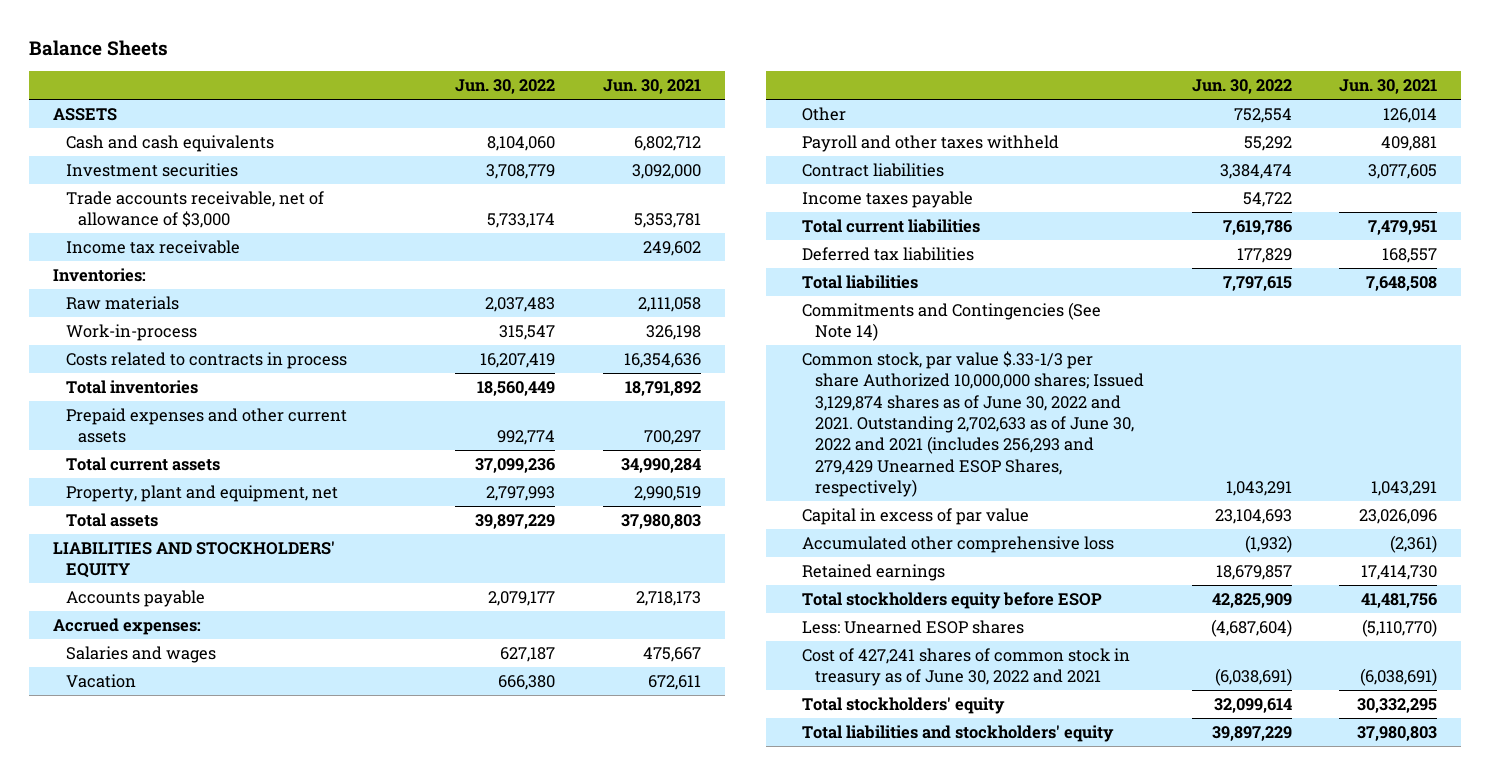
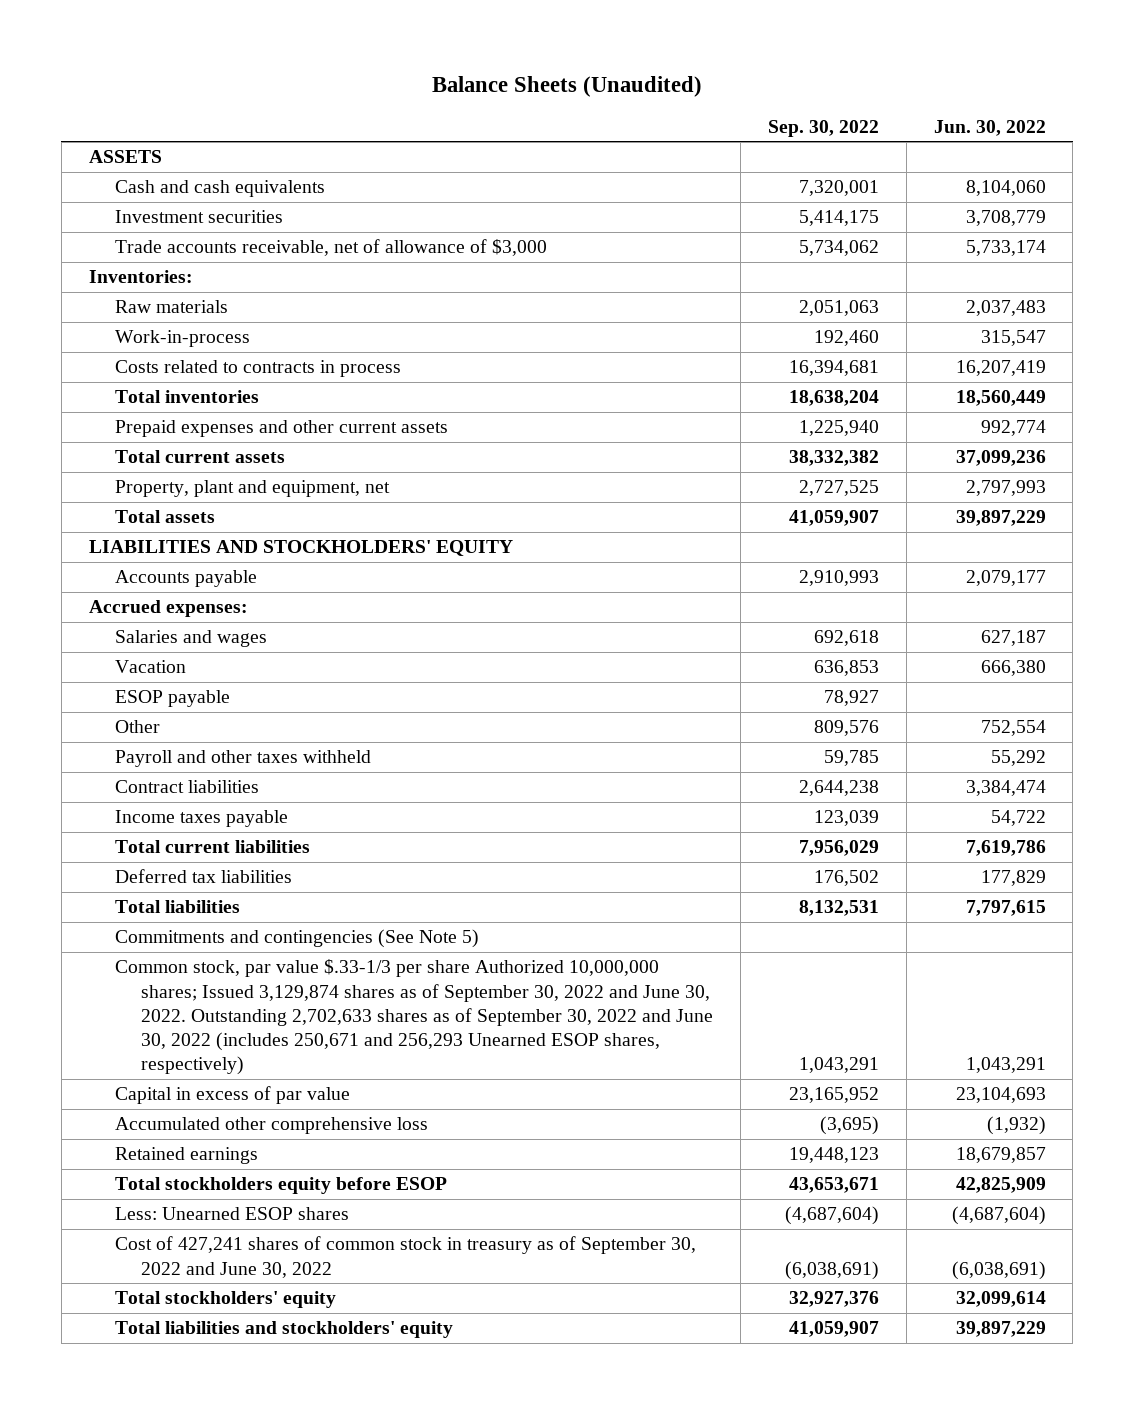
- Balance Sheets
+ Balance Sheets (Unaudited)
- | Jun. 30, 2022 | Jun. 30, 2021
+ | Sep. 30, 2022 | Jun. 30, 2022
- Income tax receivable | | 249,602
+ ESOP payable | 78,927 |
- Commitments and Contingencies (See Note 14)
- Common stock, par value $.33-1/3 per share Authorized 10,000,000 shares; Issued 3,129,874 shares as of June 30, 2022 and 2021. Outstanding 2,702,633 as of June 30, 2022 and 2021 (includes 256,293 and 279,429 Unearned ESOP Shares, respectively) | 1,043,291 | 1,043,291
+ Commitments and contingencies (See Note 5)
+ Common stock, par value $.33-1/3 per share Authorized 10,000,000 shares; Issued 3,129,874 shares as of September 30, 2022 and June 30, 2022. Outstanding 2,702,633 shares as of September 30, 2022 and June 30, 2022 (includes 250,671 and 256,293 Unearned ESOP shares, respectively) | 1,043,291 | 1,043,291
- Cost of 427,241 shares of common stock in treasury as of June 30, 2022 and 2021 | (6,038,691) | (6,038,691)
+ Cost of 427,241 shares of common stock in treasury as of September 30, 2022 and June 30, 2022 | (6,038,691) | (6,038,691)

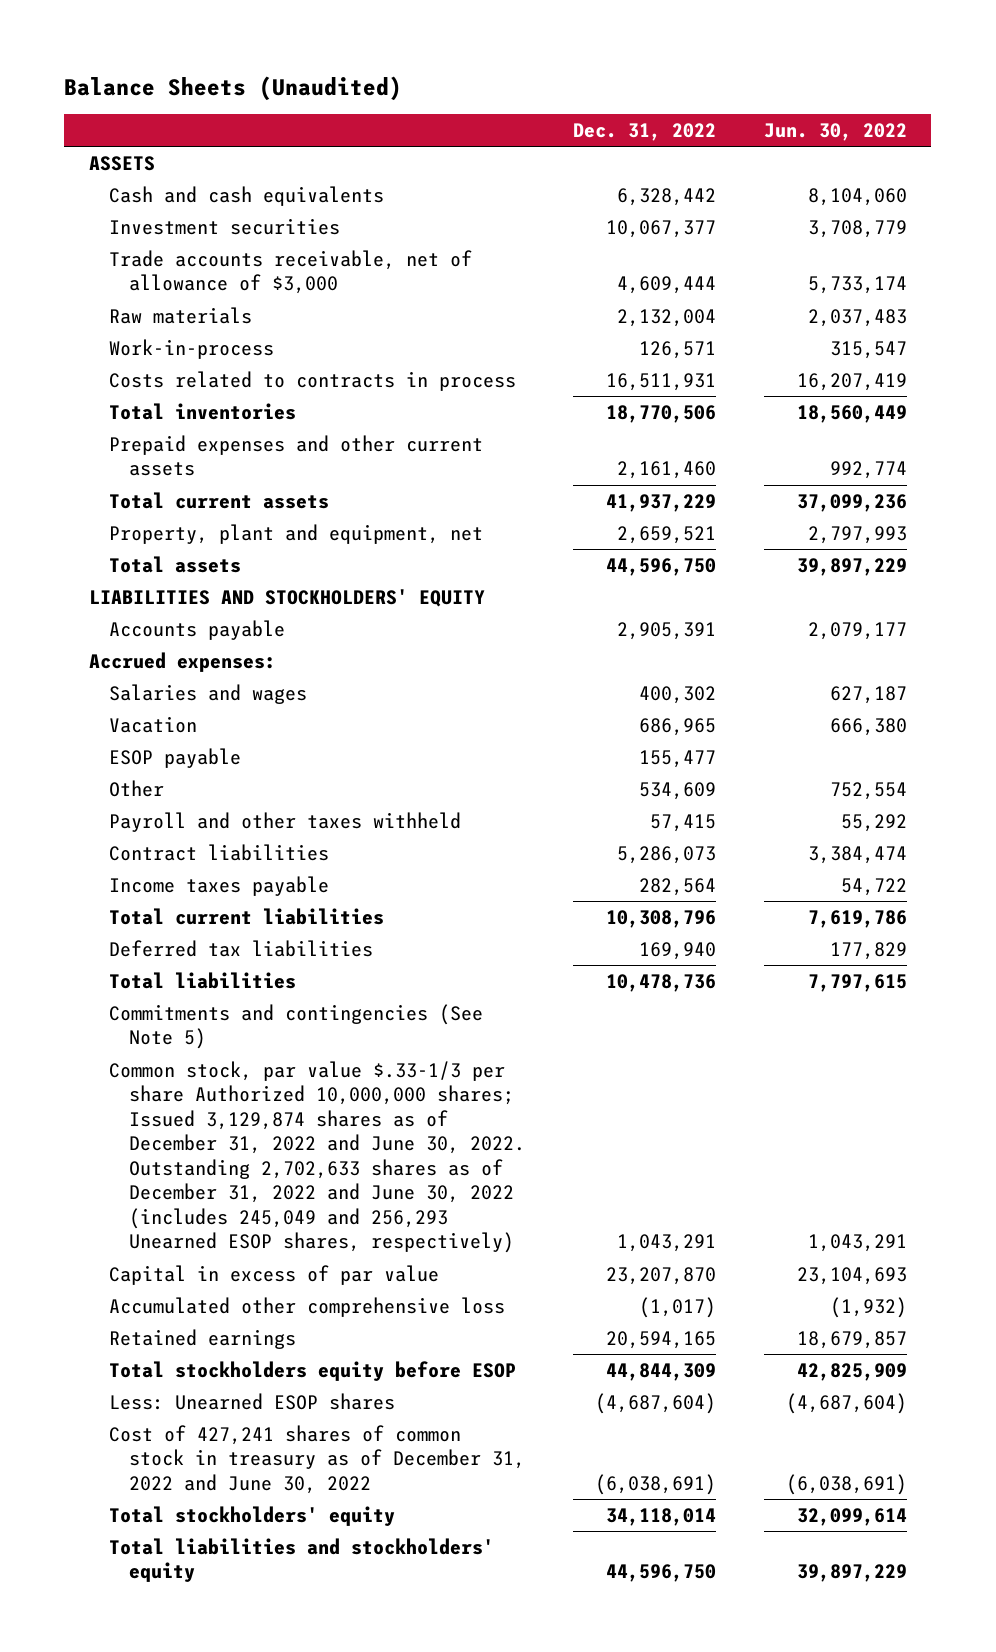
- | Sep. 30, 2022 | Jun. 30, 2022
+ | Dec. 31, 2022 | Jun. 30, 2022
- Inventories:
- Common stock, par value $.33-1/3 per share Authorized 10,000,000 shares; Issued 3,129,874 shares as of September 30, 2022 and June 30, 2022. Outstanding 2,702,633 shares as of September 30, 2022 and June 30, 2022 (includes 250,671 and 256,293 Unearned ESOP shares, respectively) | 1,043,291 | 1,043,291
+ Common stock, par value $.33-1/3 per share Authorized 10,000,000 shares; Issued 3,129,874 shares as of December 31, 2022 and June 30, 2022. Outstanding 2,702,633 shares as of December 31, 2022 and June 30, 2022 (includes 245,049 and 256,293 Unearned ESOP shares, respectively) | 1,043,291 | 1,043,291
- Cost of 427,241 shares of common stock in treasury as of September 30, 2022 and June 30, 2022 | (6,038,691) | (6,038,691)
+ Cost of 427,241 shares of common stock in treasury as of December 31, 2022 and June 30, 2022 | (6,038,691) | (6,038,691)

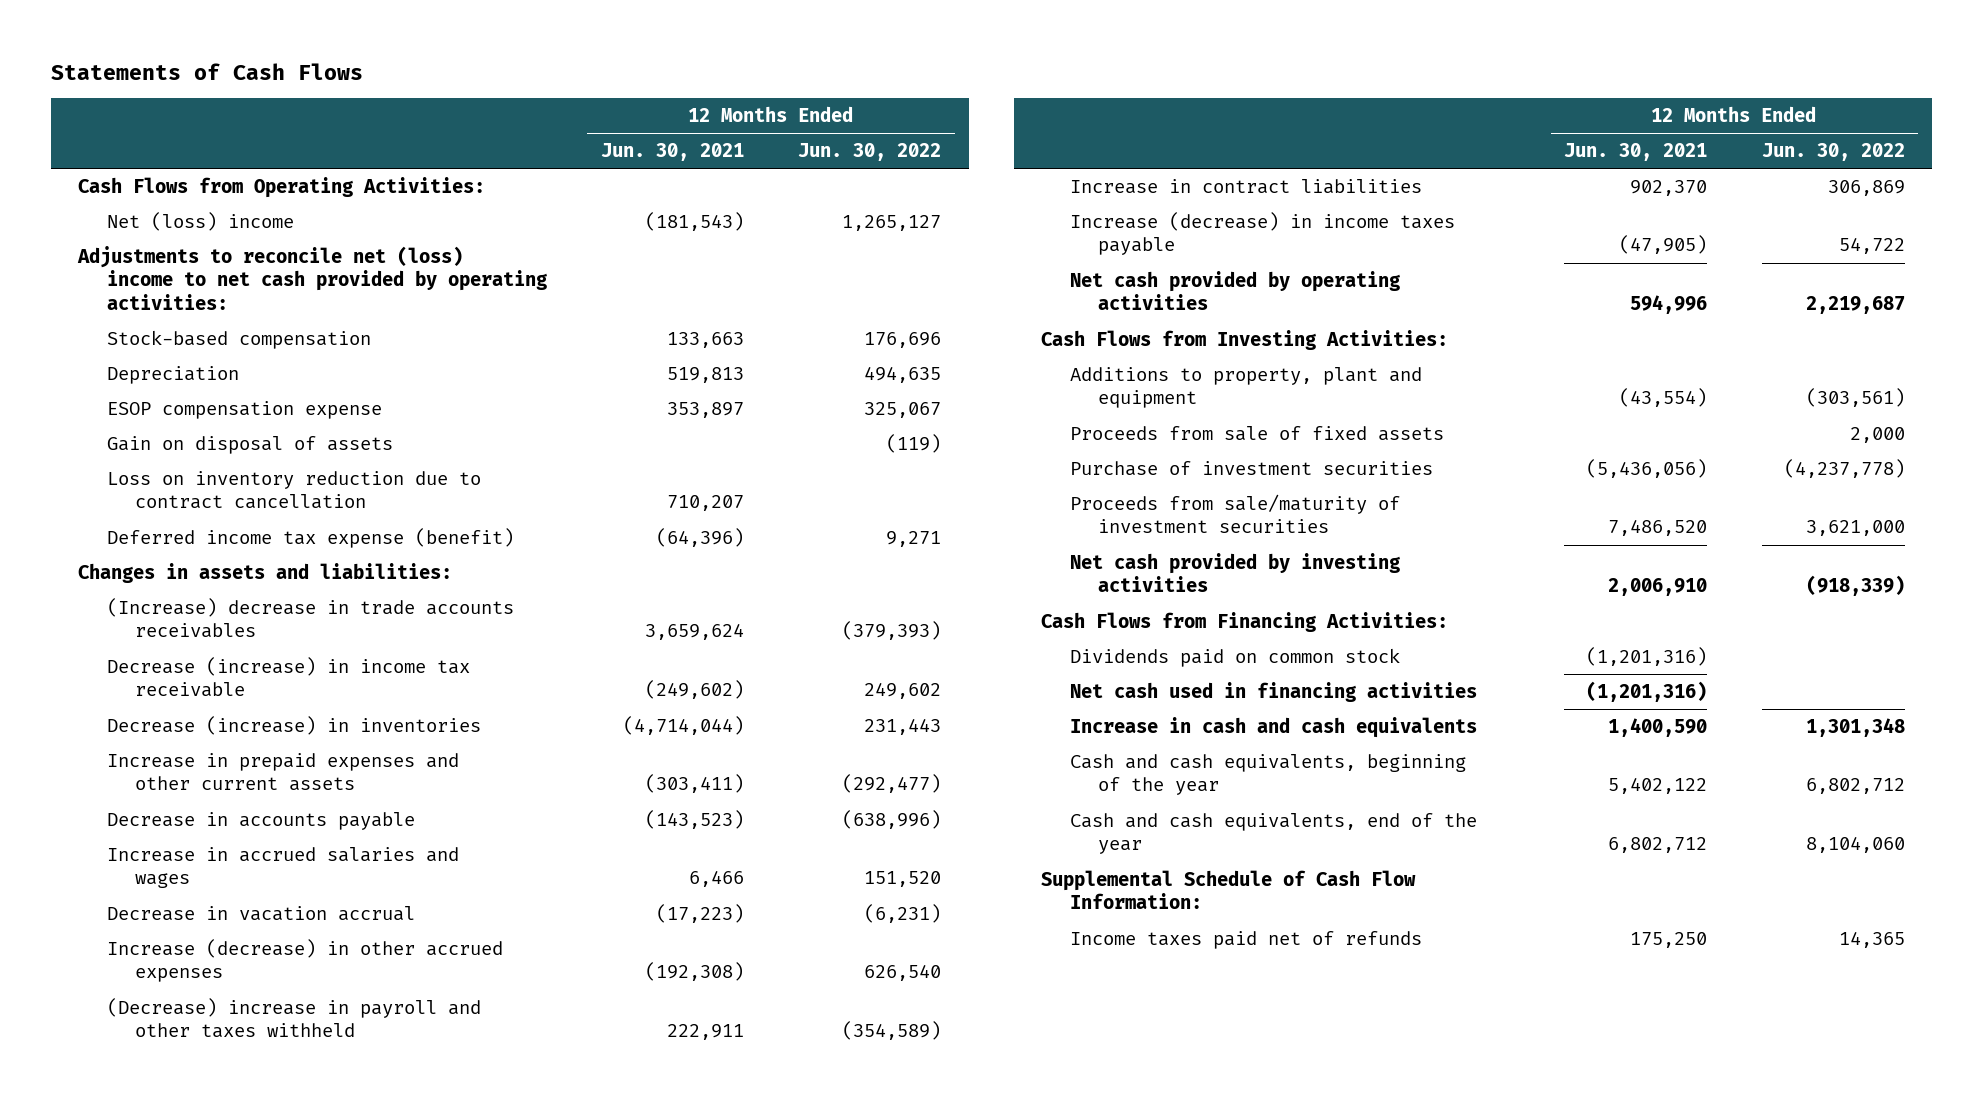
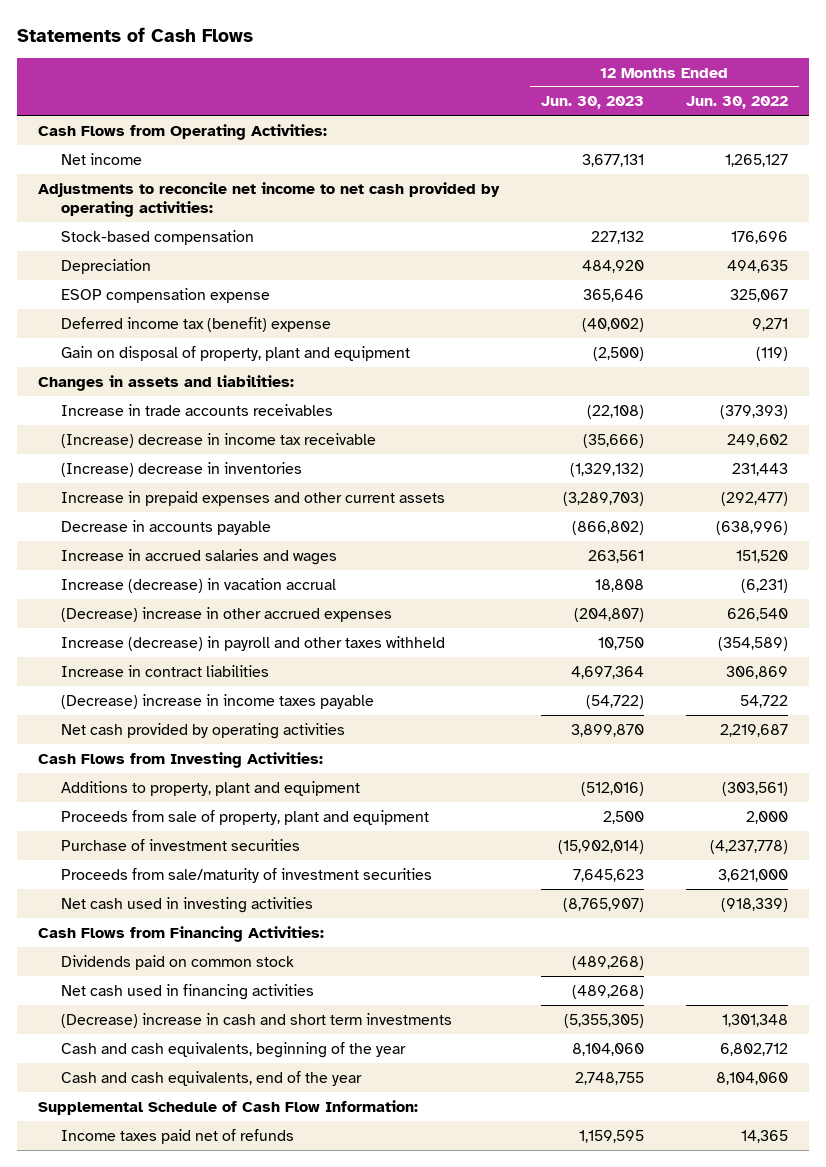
- | 12 Months Ended Jun. 30, 2021 | 12 Months Ended Jun. 30, 2022
+ | 12 Months Ended Jun. 30, 2023 | 12 Months Ended Jun. 30, 2022
- Net (loss) income | (181,543) | 1,265,127
- Adjustments to reconcile net (loss) income to net cash provided by operating activities:
+ Net income | 3,677,131 | 1,265,127
+ Adjustments to reconcile net income to net cash provided by operating activities:
- Gain on disposal of assets | | (119)
- Loss on inventory reduction due to contract cancellation | 710,207 |
- Deferred income tax expense (benefit) | (64,396) | 9,271
+ Deferred income tax (benefit) expense | (40,002) | 9,271
+ Gain on disposal of property, plant and equipment | (2,500) | (119)
- (Increase) decrease in trade accounts receivables | 3,659,624 | (379,393)
- Decrease (increase) in income tax receivable | (249,602) | 249,602
- Decrease (increase) in inventories | (4,714,044) | 231,443
+ Increase in trade accounts receivables | (22,108) | (379,393)
+ (Increase) decrease in income tax receivable | (35,666) | 249,602
+ (Increase) decrease in inventories | (1,329,132) | 231,443
- Decrease in vacation accrual | (17,223) | (6,231)
- Increase (decrease) in other accrued expenses | (192,308) | 626,540
- (Decrease) increase in payroll and other taxes withheld | 222,911 | (354,589)
+ Increase (decrease) in vacation accrual | 18,808 | (6,231)
+ (Decrease) increase in other accrued expenses | (204,807) | 626,540
+ Increase (decrease) in payroll and other taxes withheld | 10,750 | (354,589)
- Increase (decrease) in income taxes payable | (47,905) | 54,722
+ (Decrease) increase in income taxes payable | (54,722) | 54,722
- Proceeds from sale of fixed assets | | 2,000
+ Proceeds from sale of property, plant and equipment | 2,500 | 2,000
- Net cash provided by investing activities | 2,006,910 | (918,339)
+ Net cash used in investing activities | (8,765,907) | (918,339)
- Increase in cash and cash equivalents | 1,400,590 | 1,301,348
+ (Decrease) increase in cash and short term investments | (5,355,305) | 1,301,348

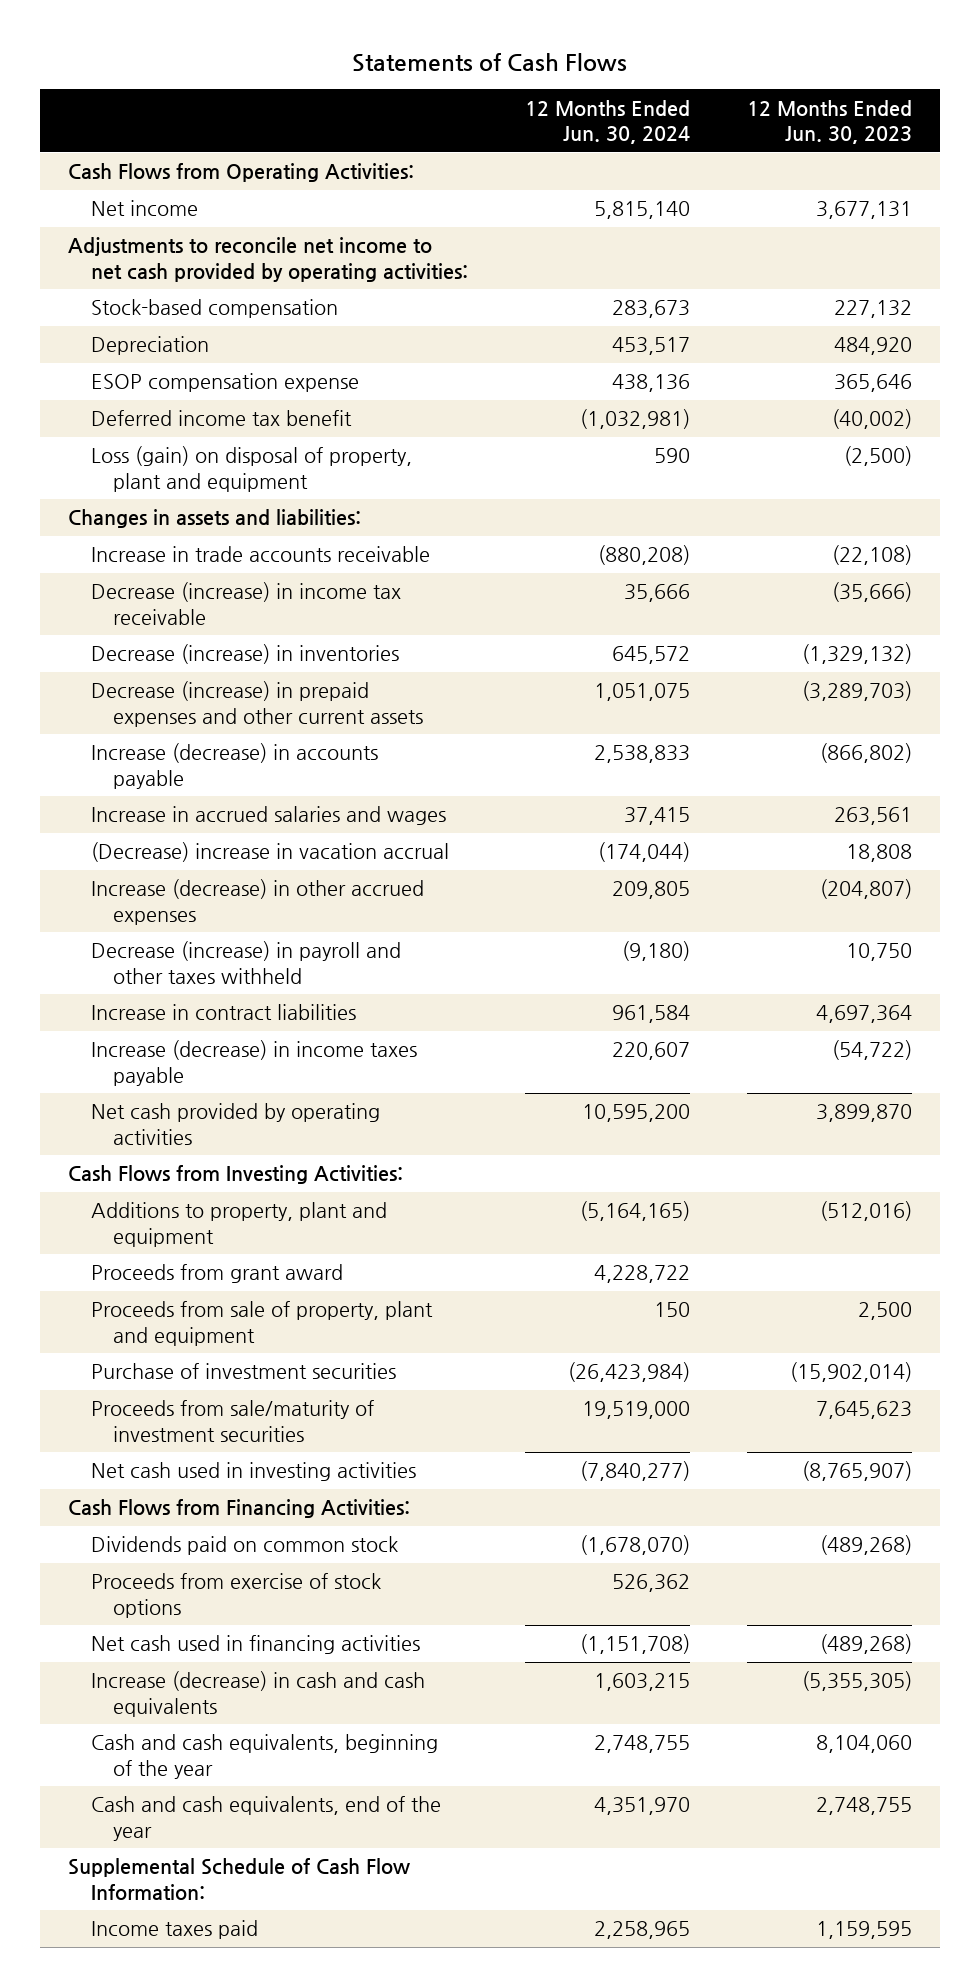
- | 12 Months Ended Jun. 30, 2023 | 12 Months Ended Jun. 30, 2022
+ | 12 Months Ended Jun. 30, 2024 | 12 Months Ended Jun. 30, 2023
- Deferred income tax (benefit) expense | (40,002) | 9,271
- Gain on disposal of property, plant and equipment | (2,500) | (119)
+ Deferred income tax benefit | (1,032,981) | (40,002)
+ Loss (gain) on disposal of property, plant and equipment | 590 | (2,500)
- Increase in trade accounts receivables | (22,108) | (379,393)
- (Increase) decrease in income tax receivable | (35,666) | 249,602
- (Increase) decrease in inventories | (1,329,132) | 231,443
- Increase in prepaid expenses and other current assets | (3,289,703) | (292,477)
- Decrease in accounts payable | (866,802) | (638,996)
+ Increase in trade accounts receivable | (880,208) | (22,108)
+ Decrease (increase) in income tax receivable | 35,666 | (35,666)
+ Decrease (increase) in inventories | 645,572 | (1,329,132)
+ Decrease (increase) in prepaid expenses and other current assets | 1,051,075 | (3,289,703)
+ Increase (decrease) in accounts payable | 2,538,833 | (866,802)
- Increase (decrease) in vacation accrual | 18,808 | (6,231)
- (Decrease) increase in other accrued expenses | (204,807) | 626,540
- Increase (decrease) in payroll and other taxes withheld | 10,750 | (354,589)
+ (Decrease) increase in vacation accrual | (174,044) | 18,808
+ Increase (decrease) in other accrued expenses | 209,805 | (204,807)
+ Decrease (increase) in payroll and other taxes withheld | (9,180) | 10,750
- (Decrease) increase in income taxes payable | (54,722) | 54,722
+ Increase (decrease) in income taxes payable | 220,607 | (54,722)
+ Proceeds from grant award | 4,228,722 |
+ Proceeds from exercise of stock options | 526,362 |
- (Decrease) increase in cash and short term investments | (5,355,305) | 1,301,348
+ Increase (decrease) in cash and cash equivalents | 1,603,215 | (5,355,305)
- Income taxes paid net of refunds | 1,159,595 | 14,365
+ Income taxes paid | 2,258,965 | 1,159,595

